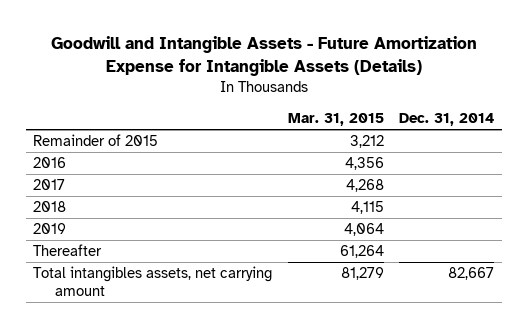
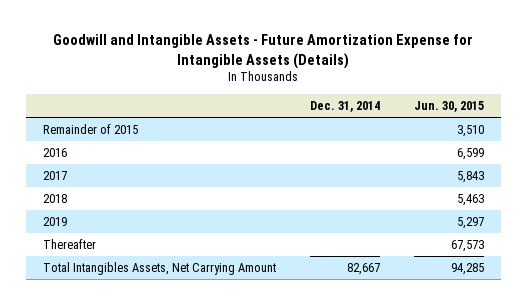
- | Mar. 31, 2015 | Dec. 31, 2014
+ | Dec. 31, 2014 | Jun. 30, 2015
- Total intangibles assets, net carrying amount | 81,279 | 82,667
+ Total Intangibles Assets, Net Carrying Amount | 82,667 | 94,285

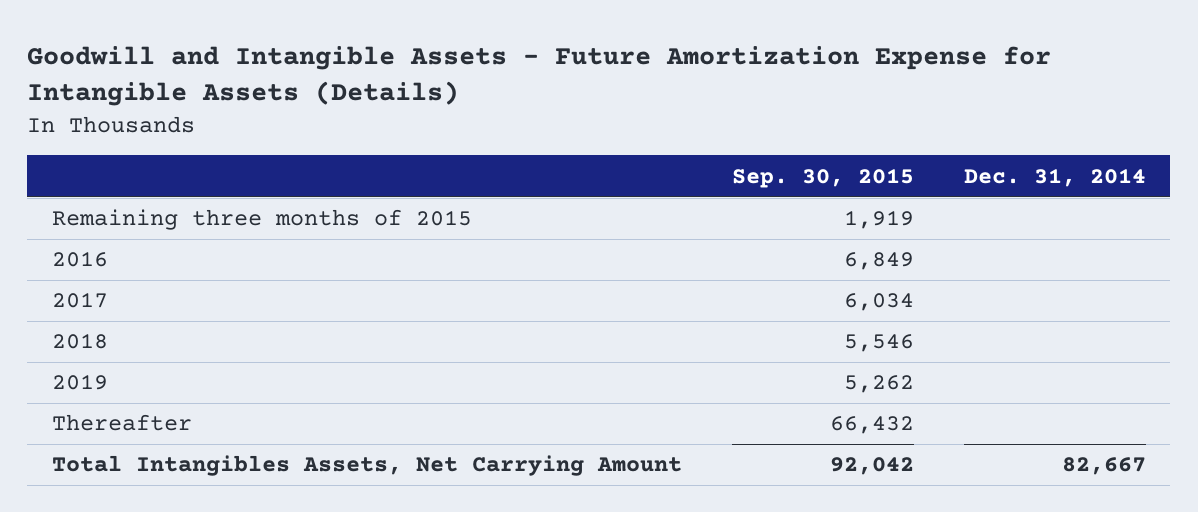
- | Dec. 31, 2014 | Jun. 30, 2015
+ | Sep. 30, 2015 | Dec. 31, 2014
- Remainder of 2015 | | 3,510
+ Remaining three months of 2015 | 1,919 |

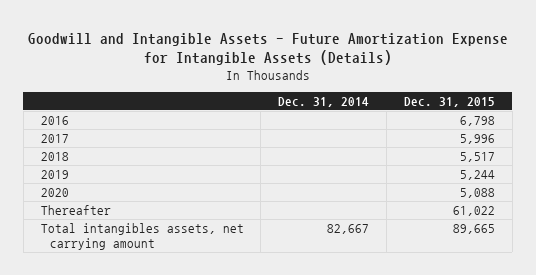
- | Sep. 30, 2015 | Dec. 31, 2014
+ | Dec. 31, 2014 | Dec. 31, 2015
- Remaining three months of 2015 | 1,919 |
+ 2020 | | 5,088
- Total Intangibles Assets, Net Carrying Amount | 92,042 | 82,667
+ Total intangibles assets, net carrying amount | 82,667 | 89,665

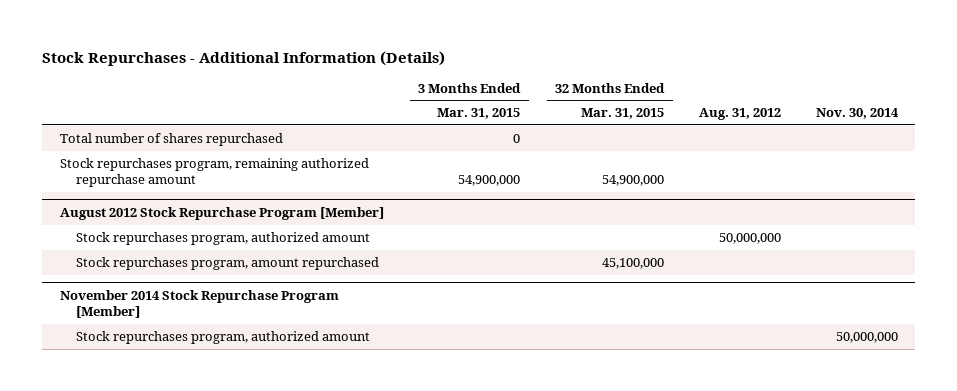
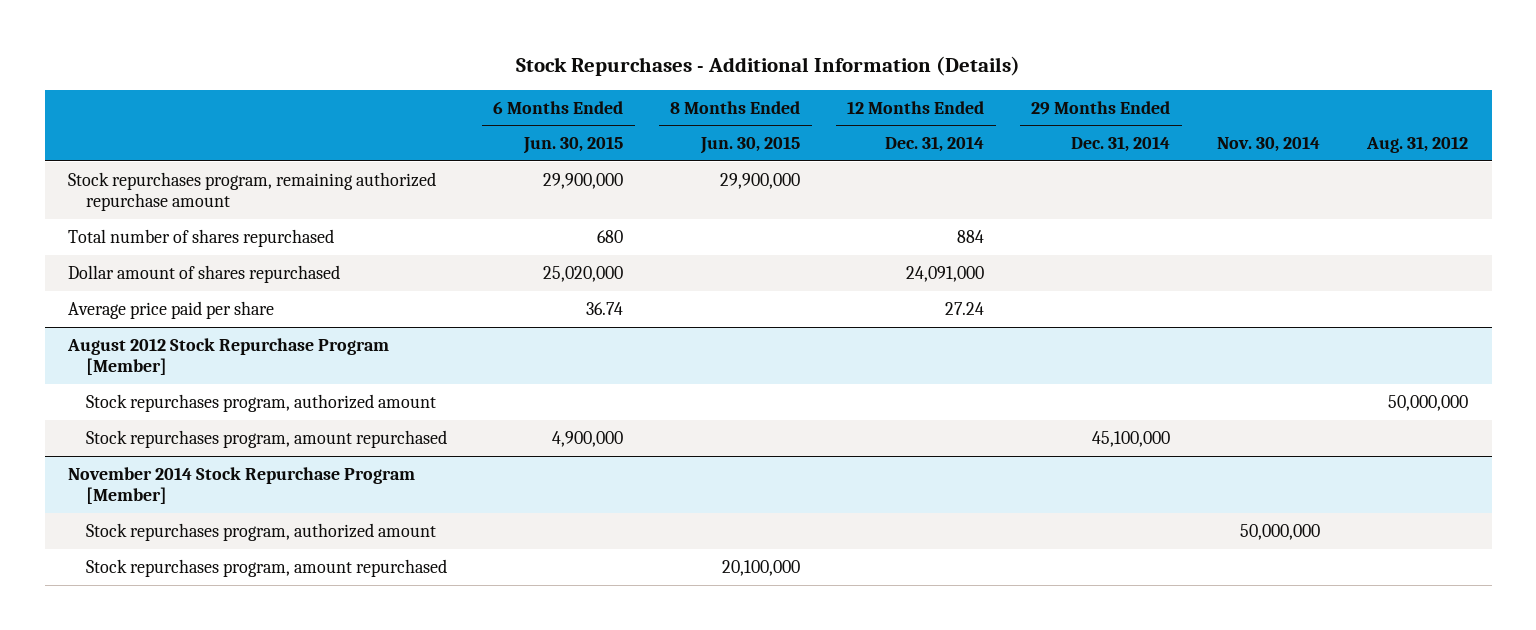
- | 3 Months Ended Mar. 31, 2015 | 32 Months Ended Mar. 31, 2015 | Aug. 31, 2012 | Nov. 30, 2014
+ | 6 Months Ended Jun. 30, 2015 | 8 Months Ended Jun. 30, 2015 | 12 Months Ended Dec. 31, 2014 | 29 Months Ended Dec. 31, 2014 | Nov. 30, 2014 | Aug. 31, 2012
moved down: Total number of shares repurchased | 680 | | 884 | | |
+ Dollar amount of shares repurchased | 25,020,000 | | 24,091,000 | | |
+ Average price paid per share | 36.74 | | 27.24 | | |
@ November 2014 Stock Repurchase Program [Member]
+ Stock repurchases program, amount repurchased | | 20,100,000 | | | |

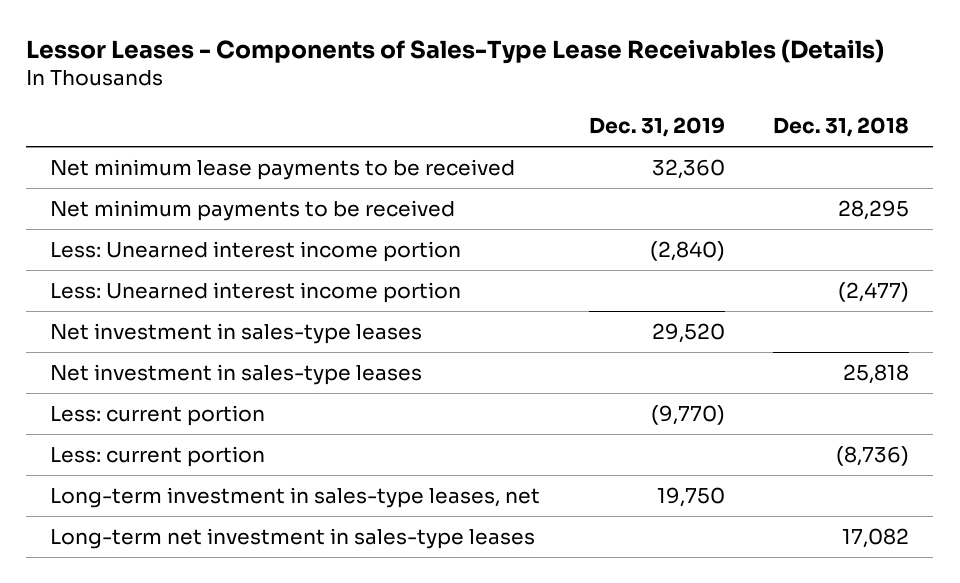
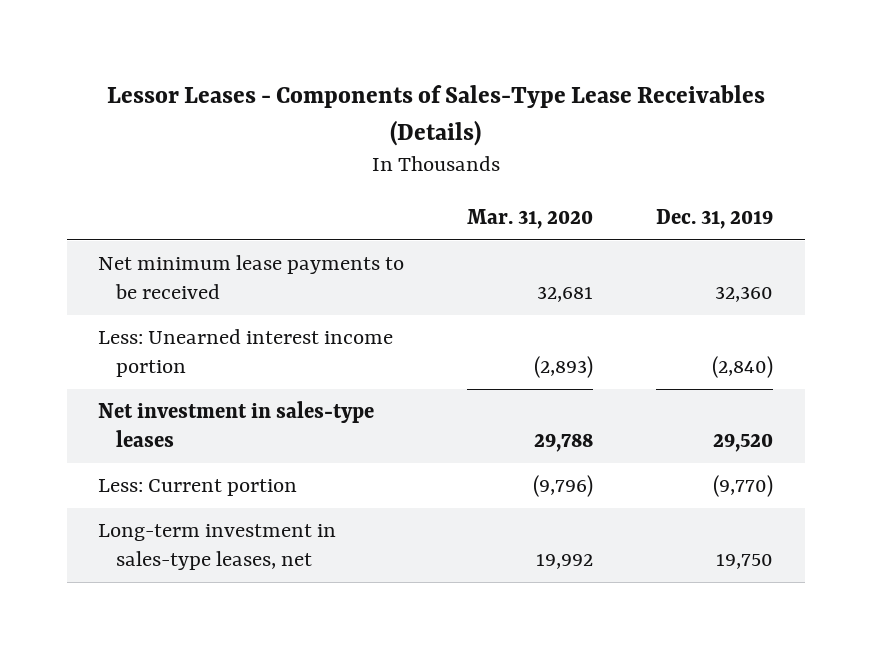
- | Dec. 31, 2019 | Dec. 31, 2018
+ | Mar. 31, 2020 | Dec. 31, 2019
- Net minimum payments to be received | | 28,295
- Less: Unearned interest income portion | | (2,477)
- Net investment in sales-type leases | | 25,818
- Less: current portion | (9,770) |
- Less: current portion | | (8,736)
+ Less: Current portion | (9,796) | (9,770)
- Long-term net investment in sales-type leases | | 17,082

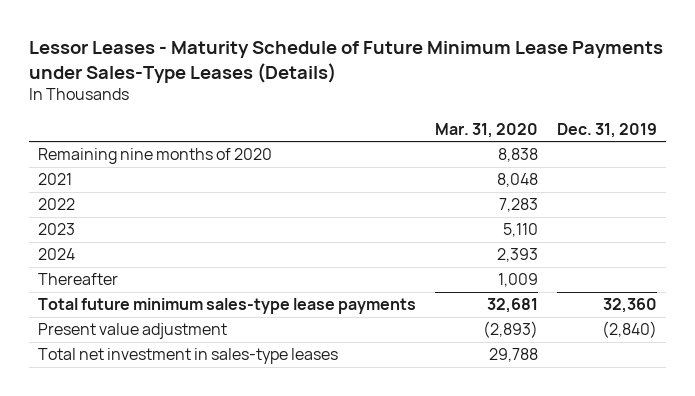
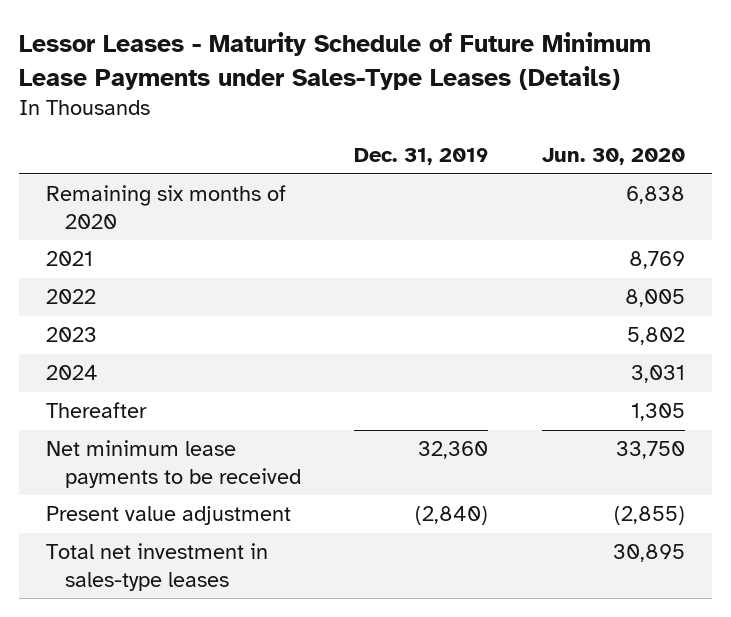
- | Mar. 31, 2020 | Dec. 31, 2019
+ | Dec. 31, 2019 | Jun. 30, 2020
- Remaining nine months of 2020 | 8,838 |
+ Remaining six months of 2020 | | 6,838
- Total future minimum sales-type lease payments | 32,681 | 32,360
+ Net minimum lease payments to be received | 32,360 | 33,750

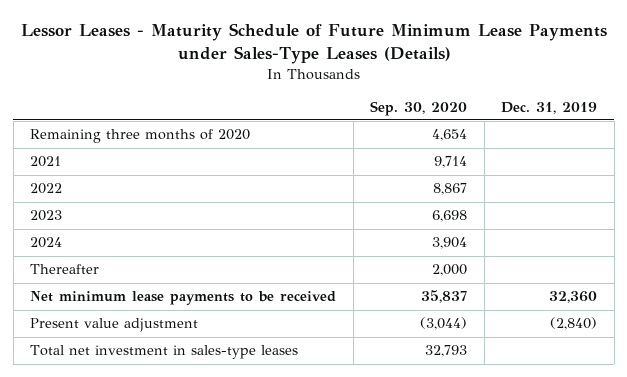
- | Dec. 31, 2019 | Jun. 30, 2020
+ | Sep. 30, 2020 | Dec. 31, 2019
- Remaining six months of 2020 | | 6,838
+ Remaining three months of 2020 | 4,654 |

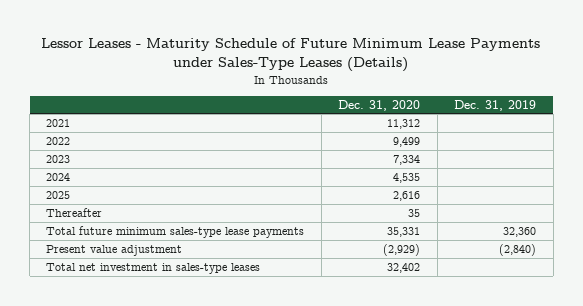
- | Sep. 30, 2020 | Dec. 31, 2019
+ | Dec. 31, 2020 | Dec. 31, 2019
- Remaining three months of 2020 | 4,654 |
+ 2025 | 2,616 |
- Net minimum lease payments to be received | 35,837 | 32,360
+ Total future minimum sales-type lease payments | 35,331 | 32,360

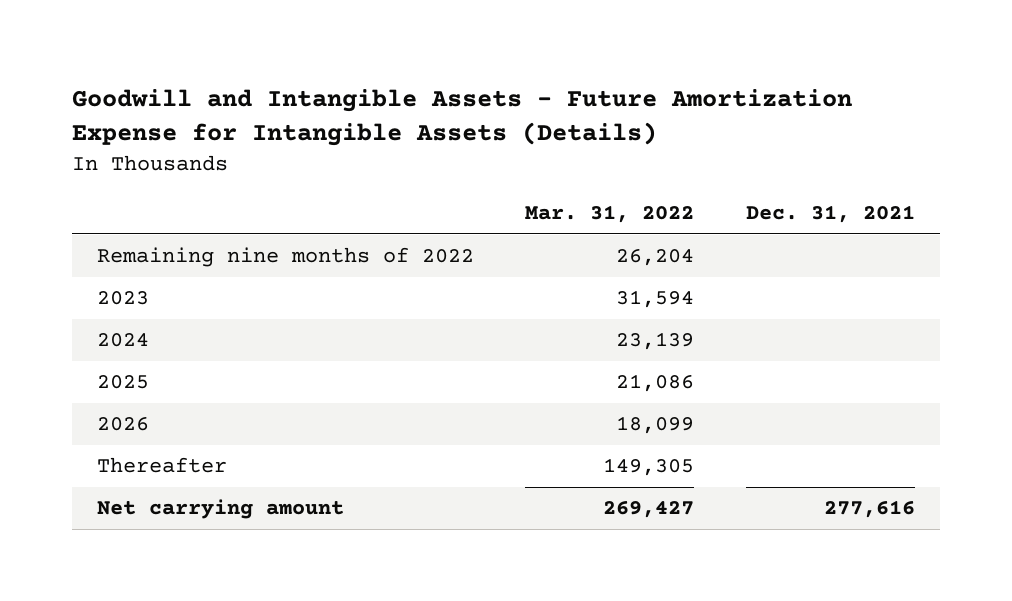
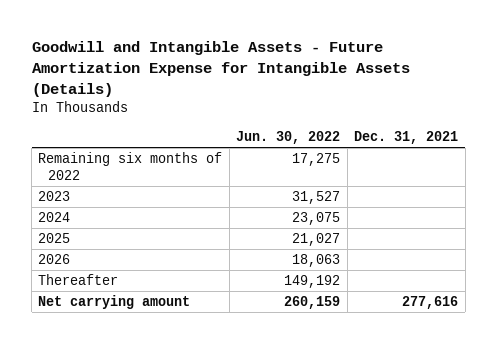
- | Mar. 31, 2022 | Dec. 31, 2021
+ | Jun. 30, 2022 | Dec. 31, 2021
- Remaining nine months of 2022 | 26,204 |
+ Remaining six months of 2022 | 17,275 |

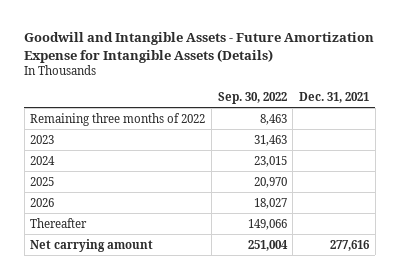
- | Jun. 30, 2022 | Dec. 31, 2021
+ | Sep. 30, 2022 | Dec. 31, 2021
- Remaining six months of 2022 | 17,275 |
+ Remaining three months of 2022 | 8,463 |

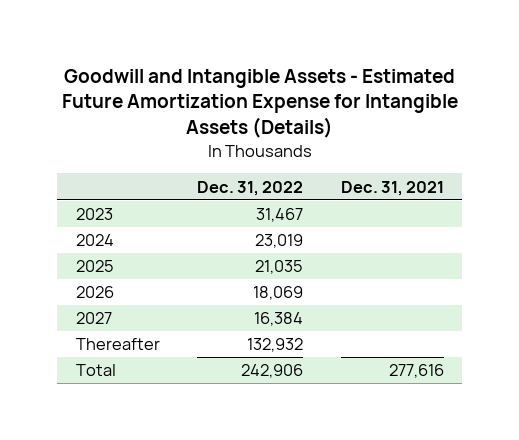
- Goodwill and Intangible Assets - Future Amortization Expense for Intangible Assets (Details)
+ Goodwill and Intangible Assets - Estimated Future Amortization Expense for Intangible Assets (Details)
- | Sep. 30, 2022 | Dec. 31, 2021
+ | Dec. 31, 2022 | Dec. 31, 2021
- Remaining three months of 2022 | 8,463 |
+ 2027 | 16,384 |
- Net carrying amount | 251,004 | 277,616
+ Total | 242,906 | 277,616

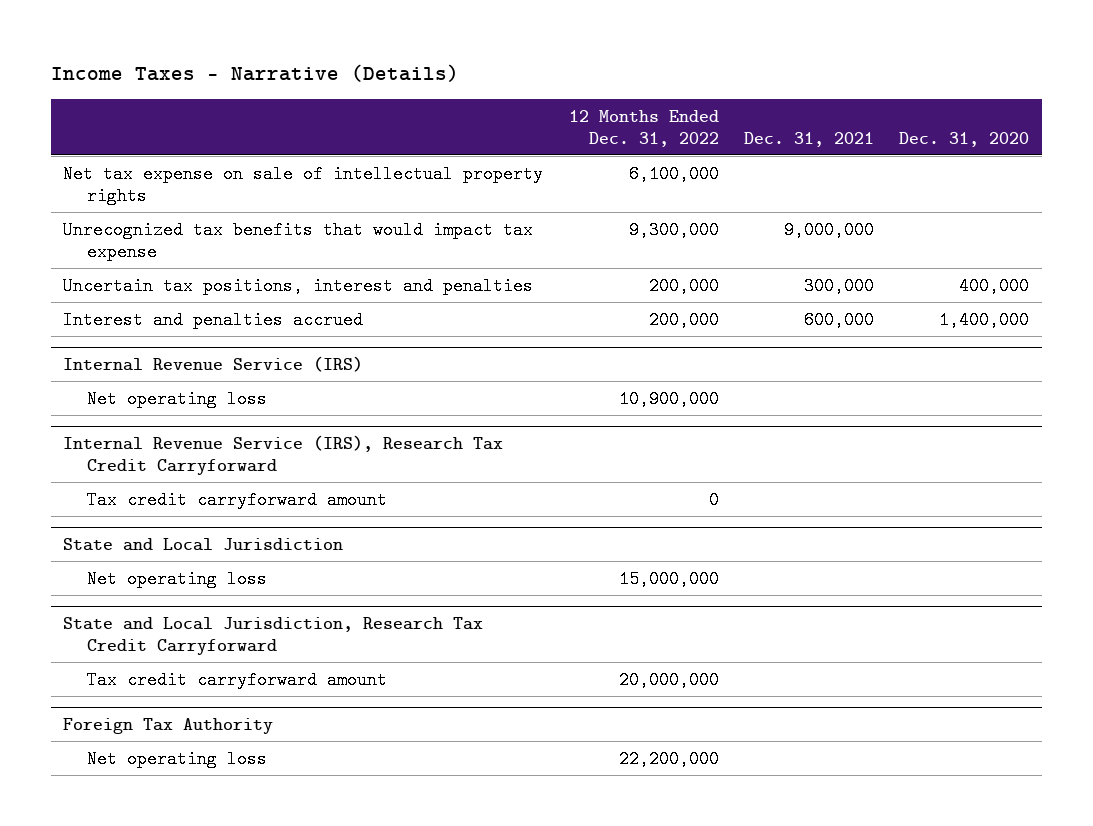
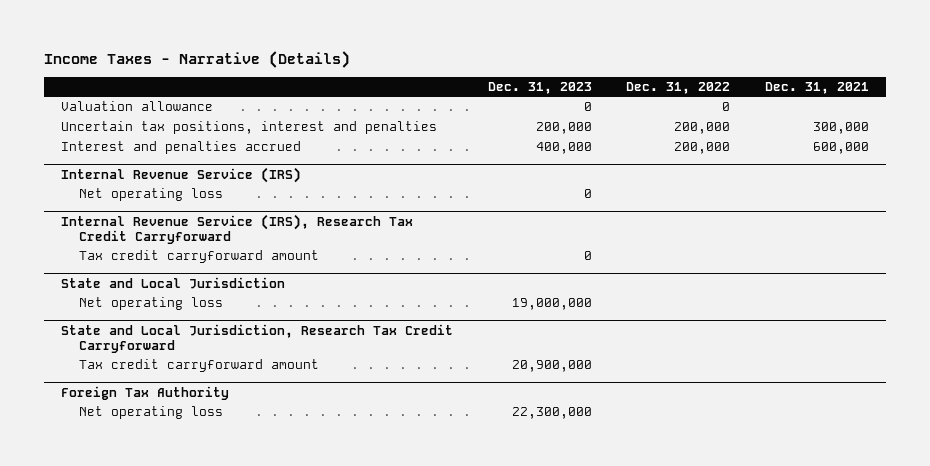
- | 12 Months Ended Dec. 31, 2022 | Dec. 31, 2021 | Dec. 31, 2020
+ | Dec. 31, 2023 | Dec. 31, 2022 | Dec. 31, 2021
- Net tax expense on sale of intellectual property rights | 6,100,000 | |
- Unrecognized tax benefits that would impact tax expense | 9,300,000 | 9,000,000 |
+ Valuation allowance | 0 | 0 |

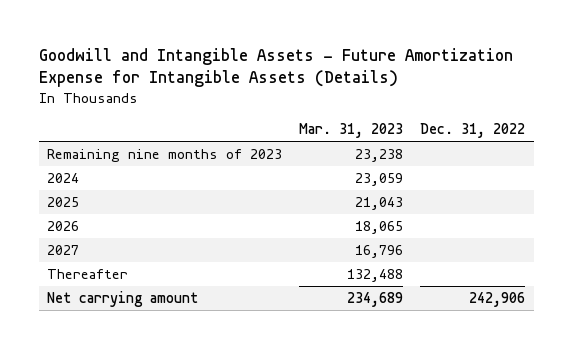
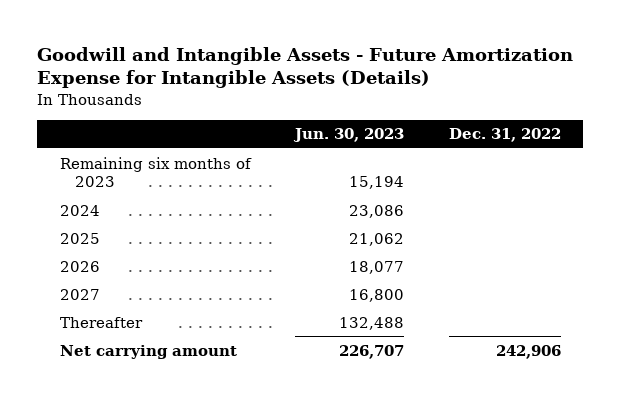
- | Mar. 31, 2023 | Dec. 31, 2022
+ | Jun. 30, 2023 | Dec. 31, 2022
- Remaining nine months of 2023 | 23,238 |
+ Remaining six months of 2023 | 15,194 |

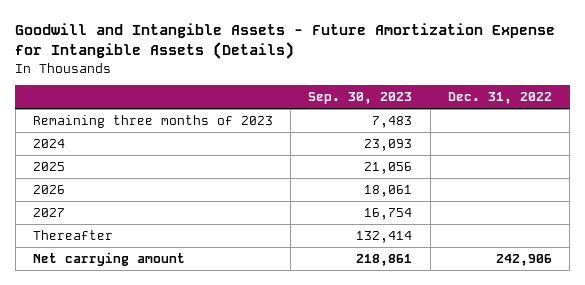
- | Jun. 30, 2023 | Dec. 31, 2022
+ | Sep. 30, 2023 | Dec. 31, 2022
- Remaining six months of 2023 | 15,194 |
+ Remaining three months of 2023 | 7,483 |

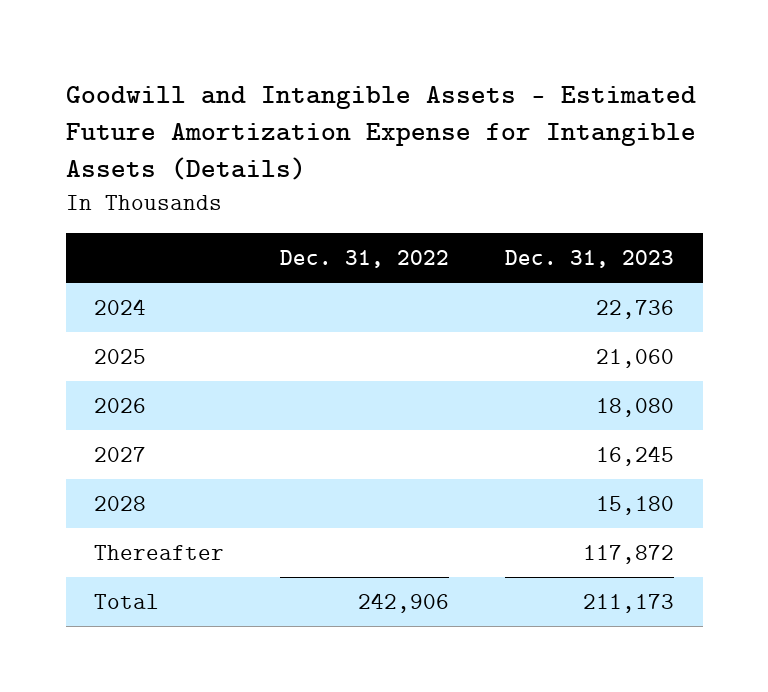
- Goodwill and Intangible Assets - Future Amortization Expense for Intangible Assets (Details)
+ Goodwill and Intangible Assets - Estimated Future Amortization Expense for Intangible Assets (Details)
- | Sep. 30, 2023 | Dec. 31, 2022
+ | Dec. 31, 2022 | Dec. 31, 2023
- Remaining three months of 2023 | 7,483 |
+ 2028 | | 15,180
- Net carrying amount | 218,861 | 242,906
+ Total | 242,906 | 211,173

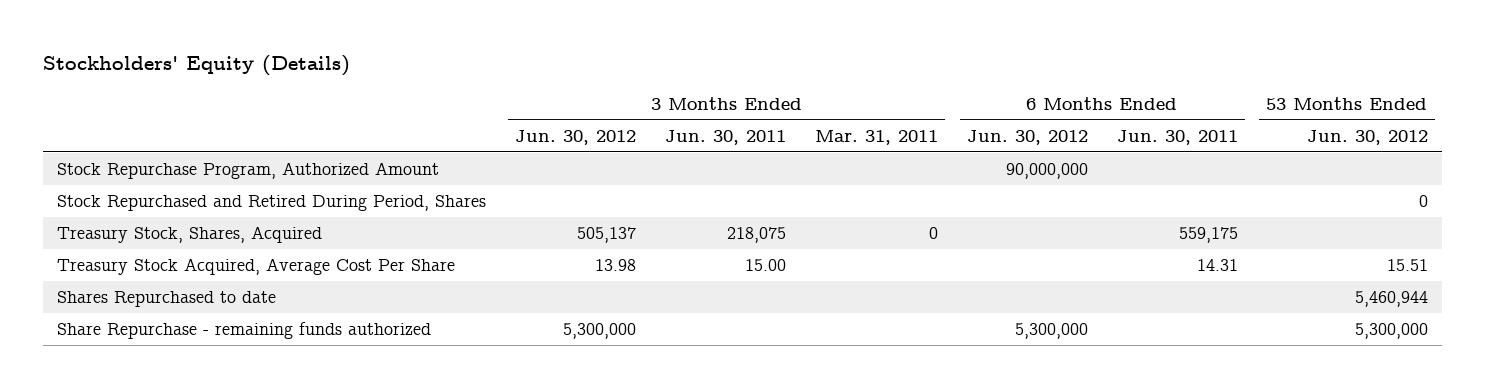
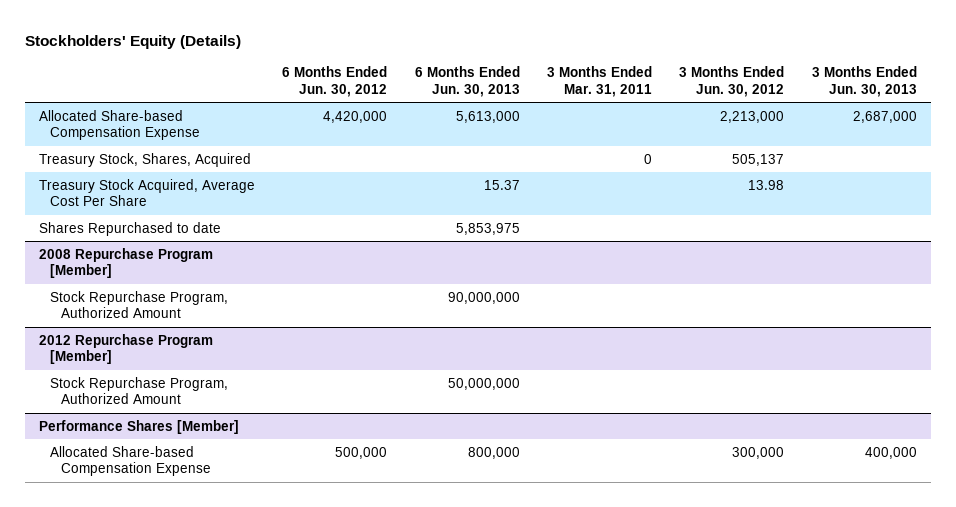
- | 3 Months Ended Jun. 30, 2012 | 3 Months Ended Jun. 30, 2011 | 3 Months Ended Mar. 31, 2011 | 6 Months Ended Jun. 30, 2012 | 6 Months Ended Jun. 30, 2011 | 53 Months Ended Jun. 30, 2012
+ | 6 Months Ended Jun. 30, 2012 | 6 Months Ended Jun. 30, 2013 | 3 Months Ended Mar. 31, 2011 | 3 Months Ended Jun. 30, 2012 | 3 Months Ended Jun. 30, 2013
- Stock Repurchase Program, Authorized Amount | | | | 90,000,000 | |
- Stock Repurchased and Retired During Period, Shares | | | | | | 0
+ Allocated Share-based Compensation Expense | 4,420,000 | 5,613,000 | | 2,213,000 | 2,687,000
- Share Repurchase - remaining funds authorized | 5,300,000 | | | 5,300,000 | | 5,300,000
+ 2008 Repurchase Program [Member]
+ Stock Repurchase Program, Authorized Amount | | 90,000,000 | | |
+ 2012 Repurchase Program [Member]
+ Stock Repurchase Program, Authorized Amount | | 50,000,000 | | |
+ Performance Shares [Member]
+ Allocated Share-based Compensation Expense | 500,000 | 800,000 | | 300,000 | 400,000

